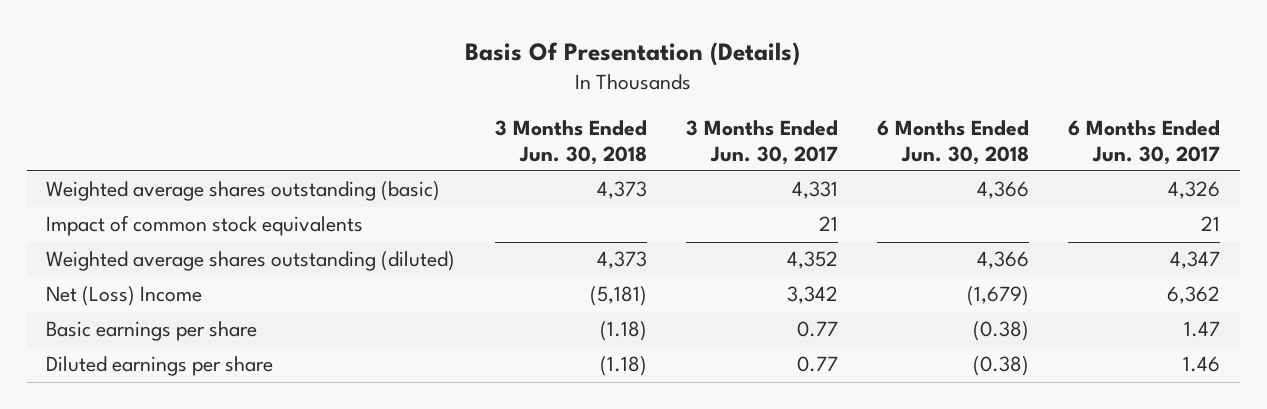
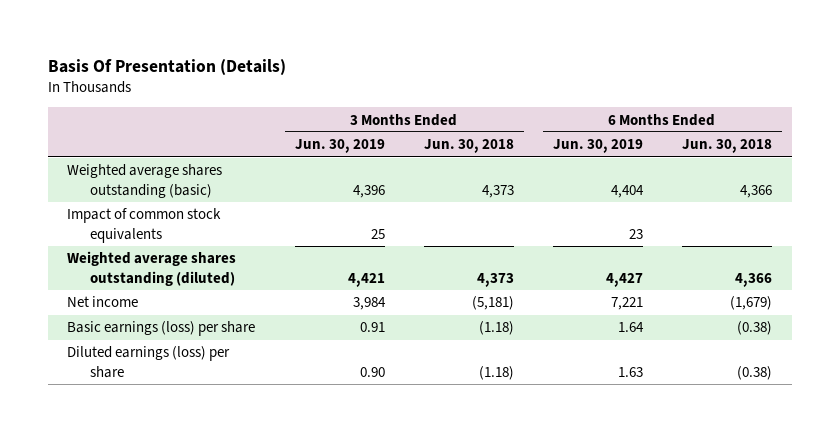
- | 3 Months Ended Jun. 30, 2018 | 3 Months Ended Jun. 30, 2017 | 6 Months Ended Jun. 30, 2018 | 6 Months Ended Jun. 30, 2017
+ | 3 Months Ended Jun. 30, 2019 | 3 Months Ended Jun. 30, 2018 | 6 Months Ended Jun. 30, 2019 | 6 Months Ended Jun. 30, 2018
- Net (Loss) Income | (5,181) | 3,342 | (1,679) | 6,362
- Basic earnings per share | (1.18) | 0.77 | (0.38) | 1.47
- Diluted earnings per share | (1.18) | 0.77 | (0.38) | 1.46
+ Net income | 3,984 | (5,181) | 7,221 | (1,679)
+ Basic earnings (loss) per share | 0.91 | (1.18) | 1.64 | (0.38)
+ Diluted earnings (loss) per share | 0.90 | (1.18) | 1.63 | (0.38)

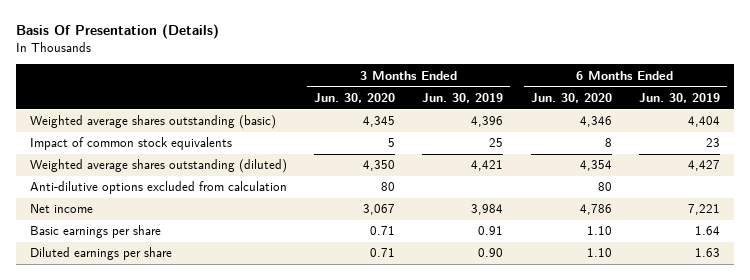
- | 3 Months Ended Jun. 30, 2019 | 3 Months Ended Jun. 30, 2018 | 6 Months Ended Jun. 30, 2019 | 6 Months Ended Jun. 30, 2018
+ | 3 Months Ended Jun. 30, 2020 | 3 Months Ended Jun. 30, 2019 | 6 Months Ended Jun. 30, 2020 | 6 Months Ended Jun. 30, 2019
+ Anti-dilutive options excluded from calculation | 80 | | 80 |
- Basic earnings (loss) per share | 0.91 | (1.18) | 1.64 | (0.38)
- Diluted earnings (loss) per share | 0.90 | (1.18) | 1.63 | (0.38)
+ Basic earnings per share | 0.71 | 0.91 | 1.10 | 1.64
+ Diluted earnings per share | 0.71 | 0.90 | 1.10 | 1.63

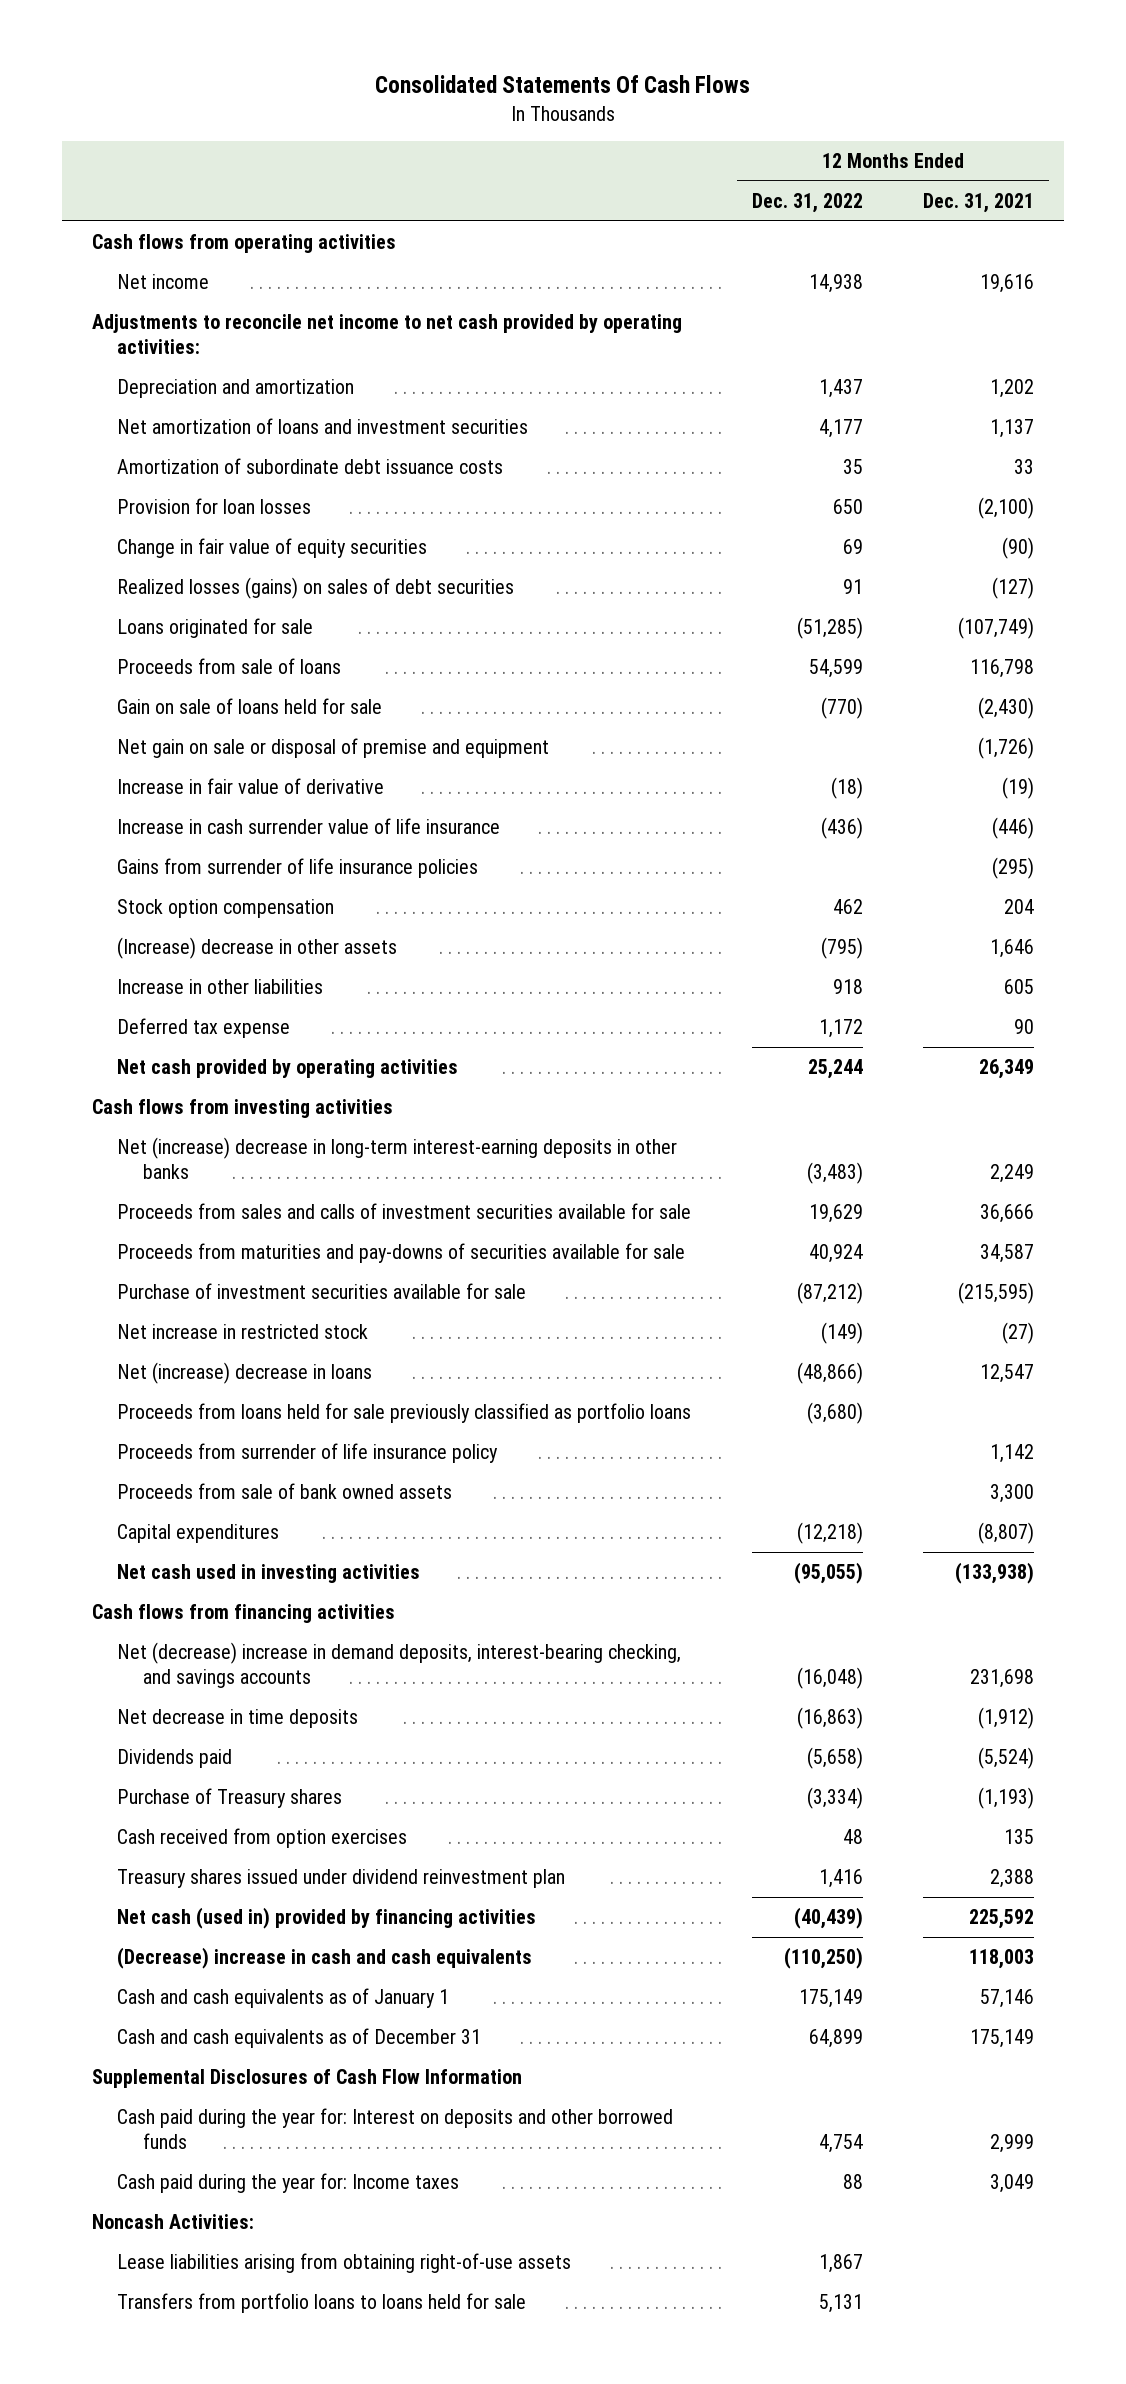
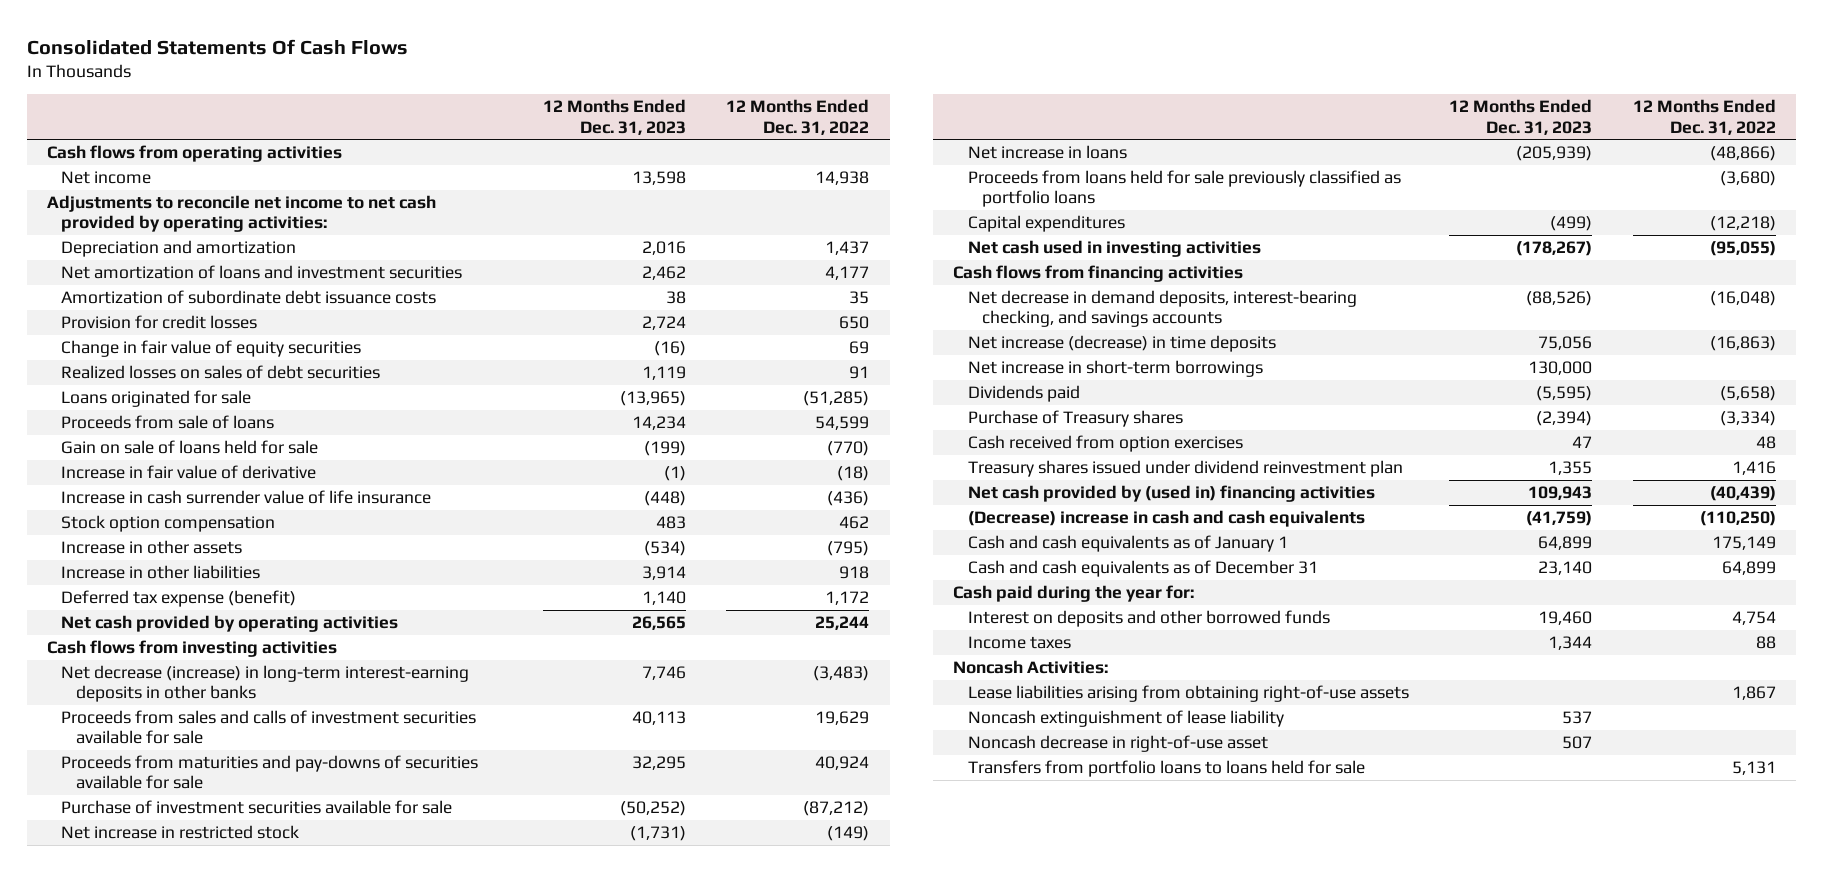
- | 12 Months Ended Dec. 31, 2022 | 12 Months Ended Dec. 31, 2021
+ | 12 Months Ended Dec. 31, 2023 | 12 Months Ended Dec. 31, 2022
- Provision for loan losses | 650 | (2,100)
+ Provision for credit losses | 2,724 | 650
- Realized losses (gains) on sales of debt securities | 91 | (127)
+ Realized losses on sales of debt securities | 1,119 | 91
- Net gain on sale or disposal of premise and equipment | | (1,726)
- Gains from surrender of life insurance policies | | (295)
- (Increase) decrease in other assets | (795) | 1,646
+ Increase in other assets | (534) | (795)
- Deferred tax expense | 1,172 | 90
+ Deferred tax expense (benefit) | 1,140 | 1,172
- Net (increase) decrease in long-term interest-earning deposits in other banks | (3,483) | 2,249
+ Net decrease (increase) in long-term interest-earning deposits in other banks | 7,746 | (3,483)
- Net (increase) decrease in loans | (48,866) | 12,547
+ Net increase in loans | (205,939) | (48,866)
- Proceeds from surrender of life insurance policy | | 1,142
- Proceeds from sale of bank owned assets | | 3,300
- Net (decrease) increase in demand deposits, interest-bearing checking, and savings accounts | (16,048) | 231,698
- Net decrease in time deposits | (16,863) | (1,912)
+ Net decrease in demand deposits, interest-bearing checking, and savings accounts | (88,526) | (16,048)
+ Net increase (decrease) in time deposits | 75,056 | (16,863)
+ Net increase in short-term borrowings | 130,000 |
- Net cash (used in) provided by financing activities | (40,439) | 225,592
+ Net cash provided by (used in) financing activities | 109,943 | (40,439)
- Supplemental Disclosures of Cash Flow Information
- Cash paid during the year for: Interest on deposits and other borrowed funds | 4,754 | 2,999
- Cash paid during the year for: Income taxes | 88 | 3,049
+ Cash paid during the year for:
+ Interest on deposits and other borrowed funds | 19,460 | 4,754
+ Income taxes | 1,344 | 88
+ Noncash extinguishment of lease liability | 537 |
+ Noncash decrease in right-of-use asset | 507 |

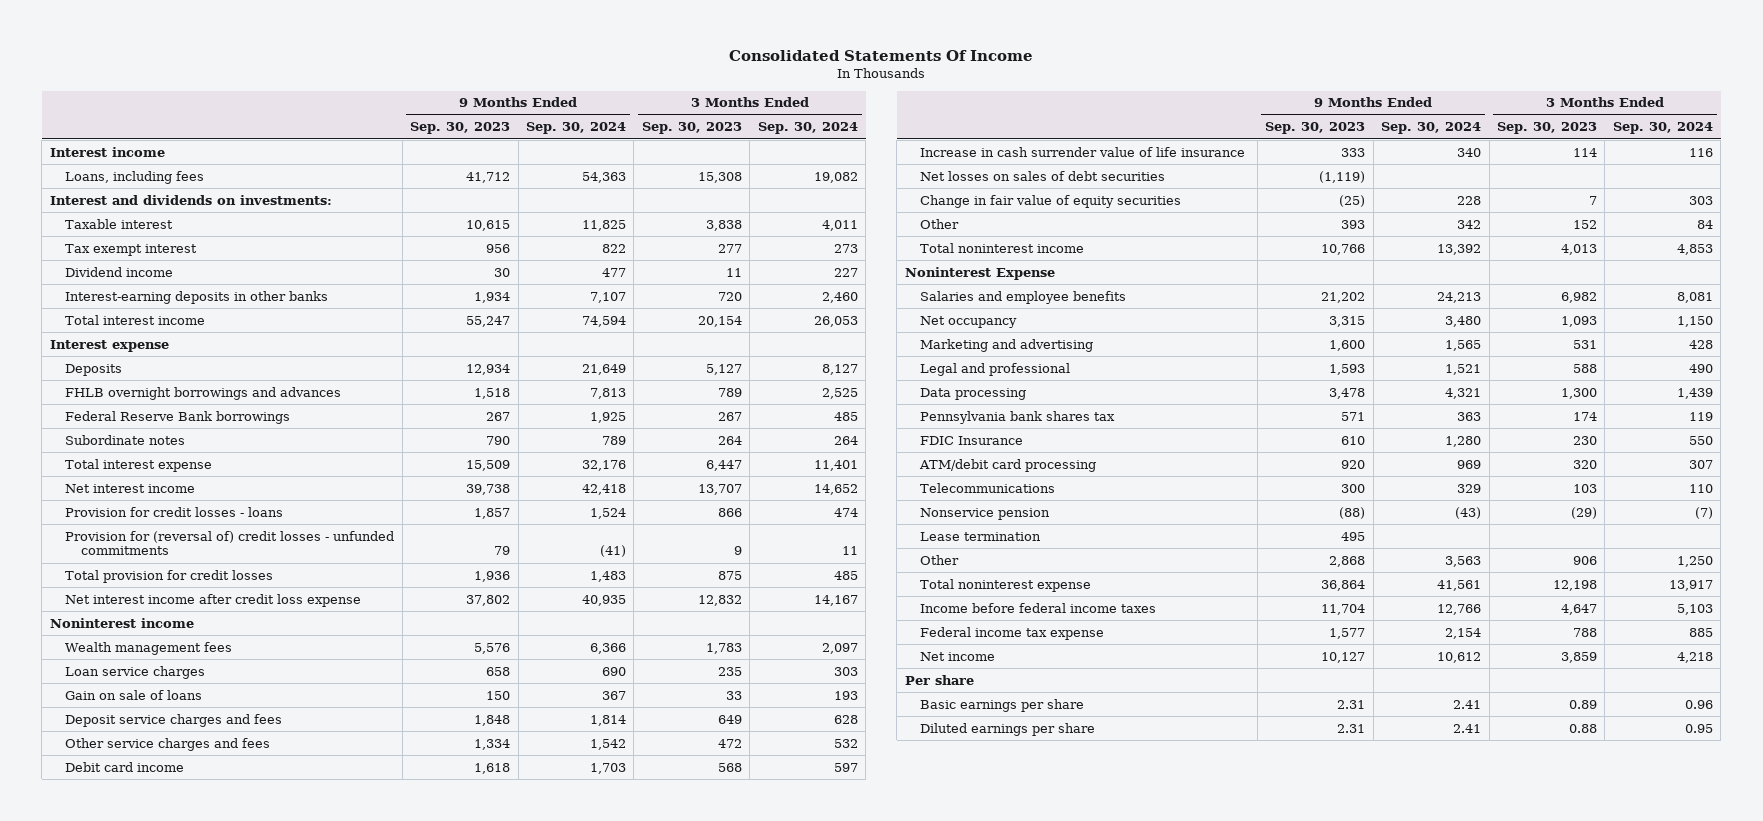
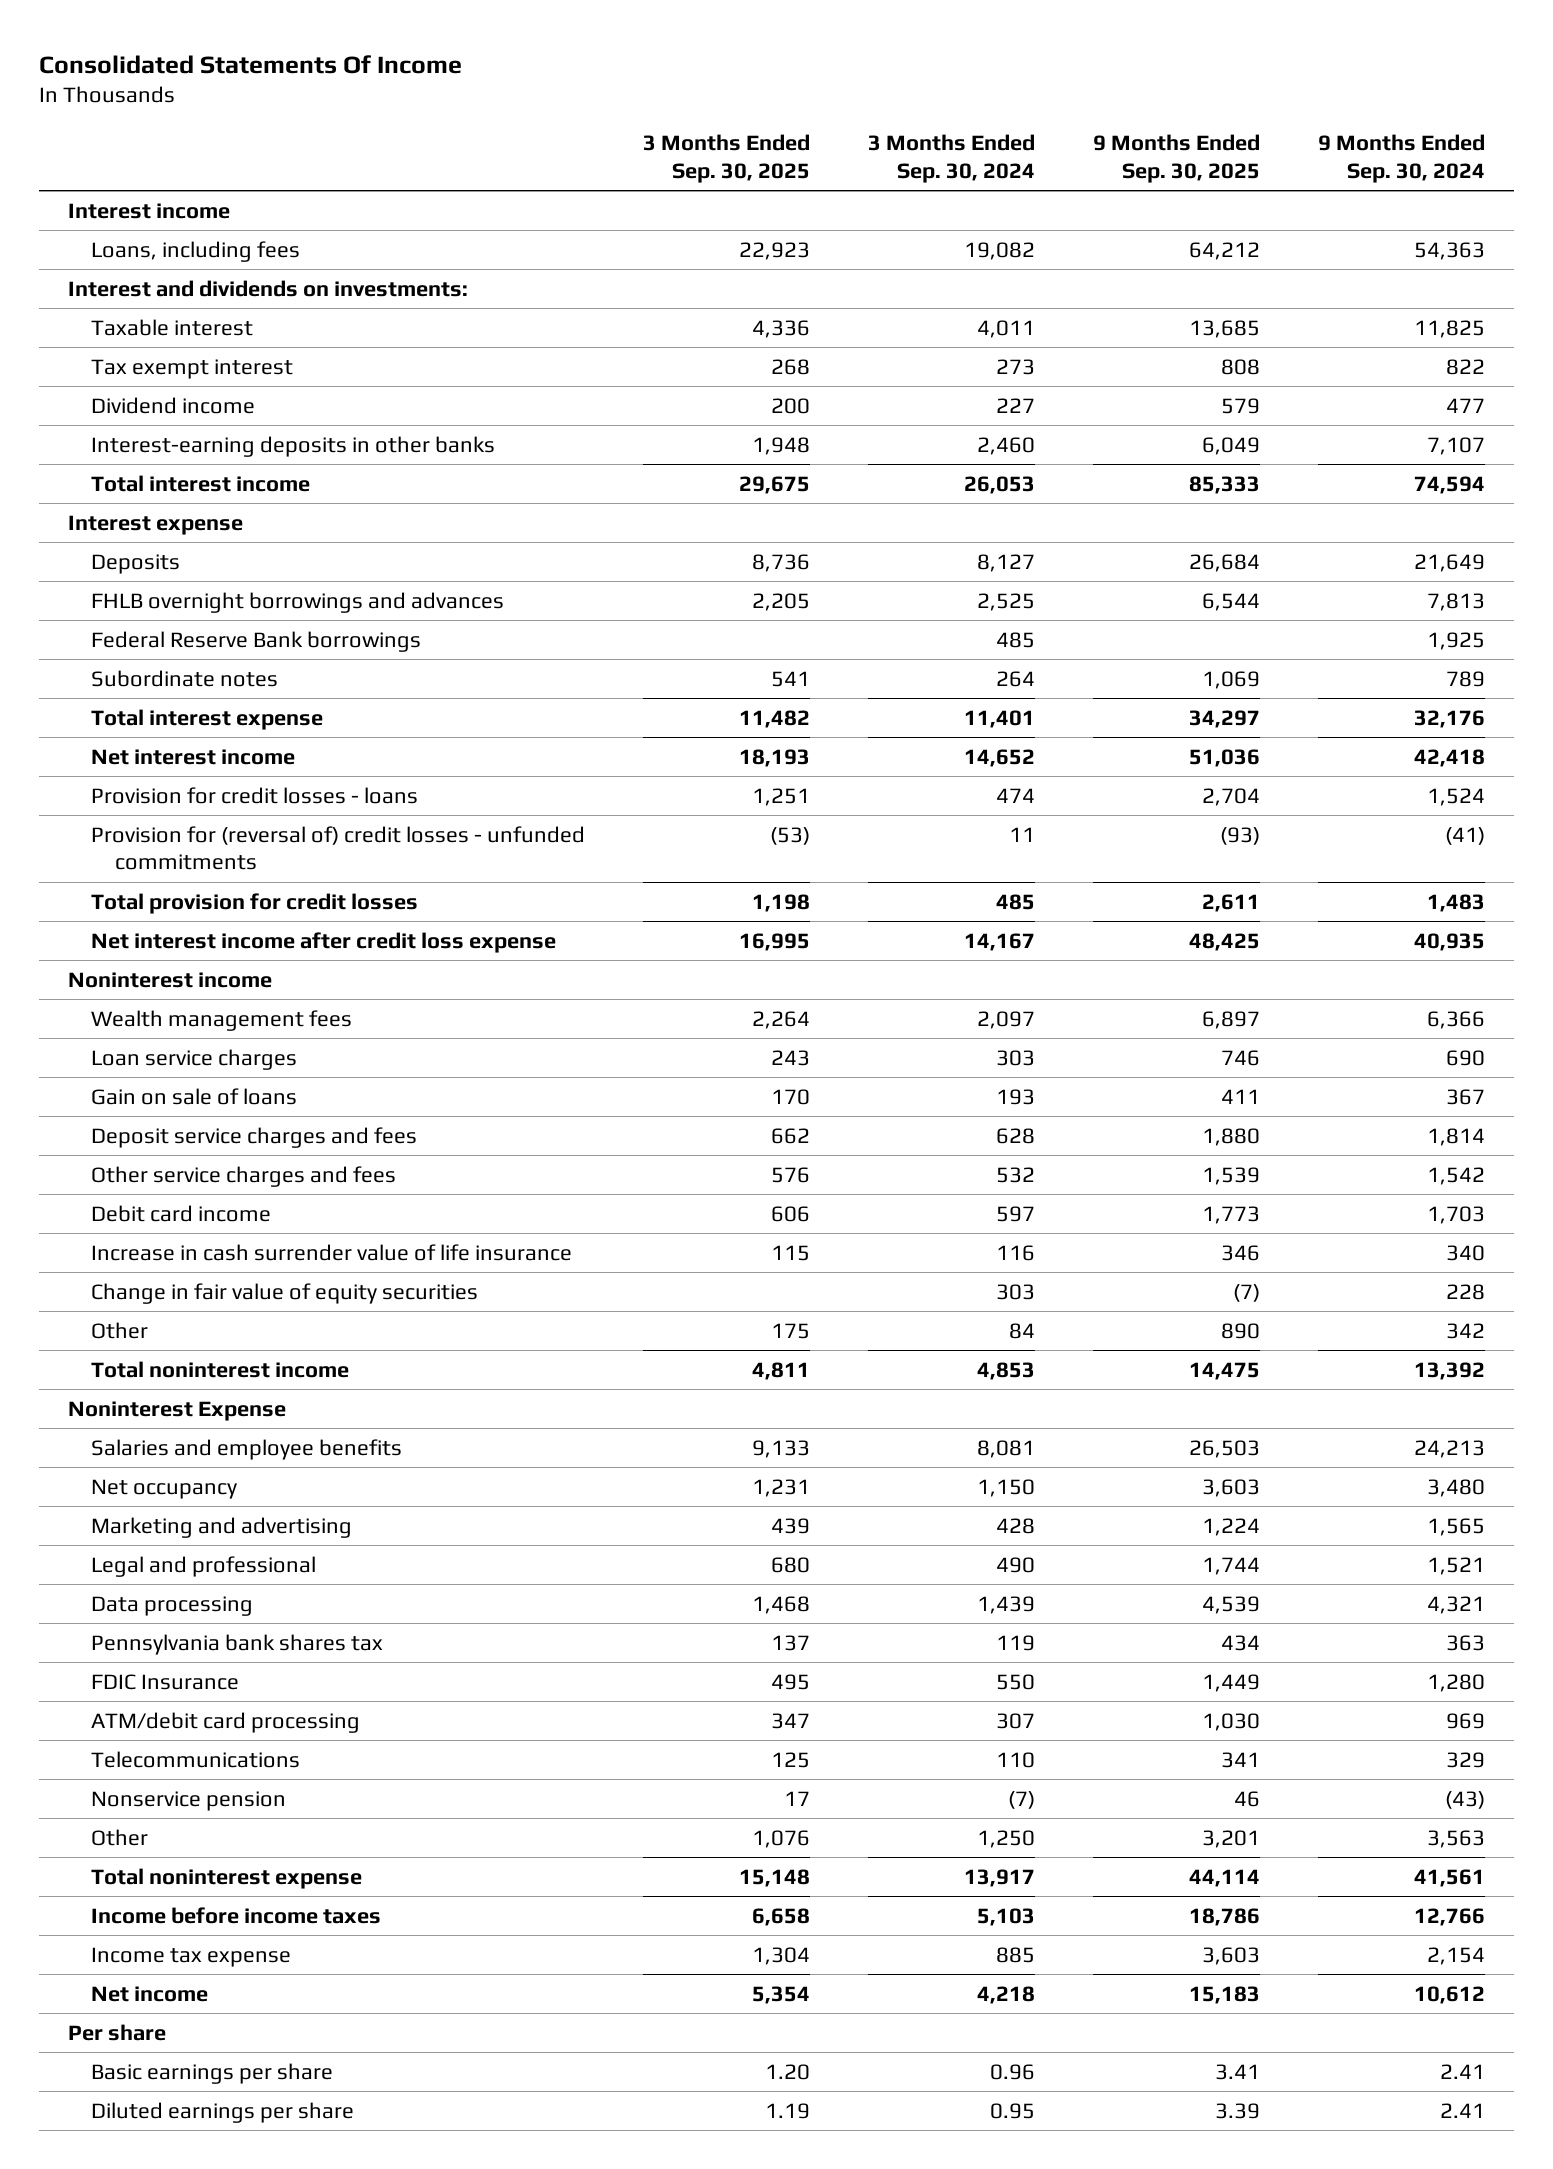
- | 9 Months Ended Sep. 30, 2023 | 9 Months Ended Sep. 30, 2024 | 3 Months Ended Sep. 30, 2023 | 3 Months Ended Sep. 30, 2024
+ | 3 Months Ended Sep. 30, 2025 | 3 Months Ended Sep. 30, 2024 | 9 Months Ended Sep. 30, 2025 | 9 Months Ended Sep. 30, 2024
- Net losses on sales of debt securities | (1,119) | | |
- Lease termination | 495 | | |
- Income before federal income taxes | 11,704 | 12,766 | 4,647 | 5,103
- Federal income tax expense | 1,577 | 2,154 | 788 | 885
+ Income before income taxes | 6,658 | 5,103 | 18,786 | 12,766
+ Income tax expense | 1,304 | 885 | 3,603 | 2,154

